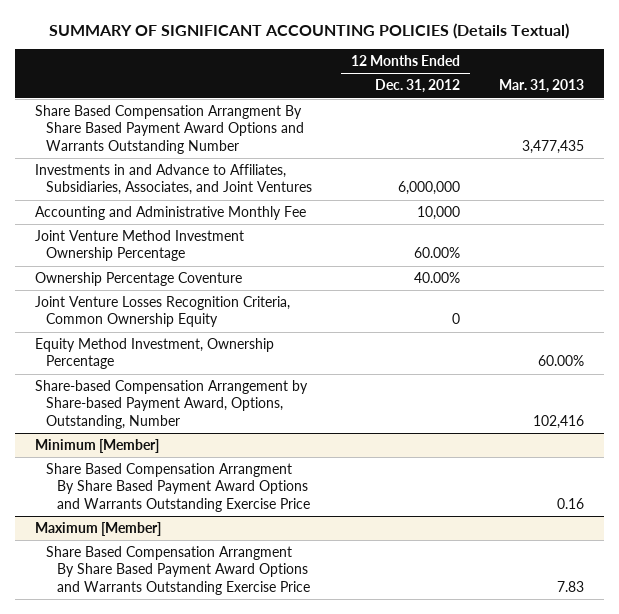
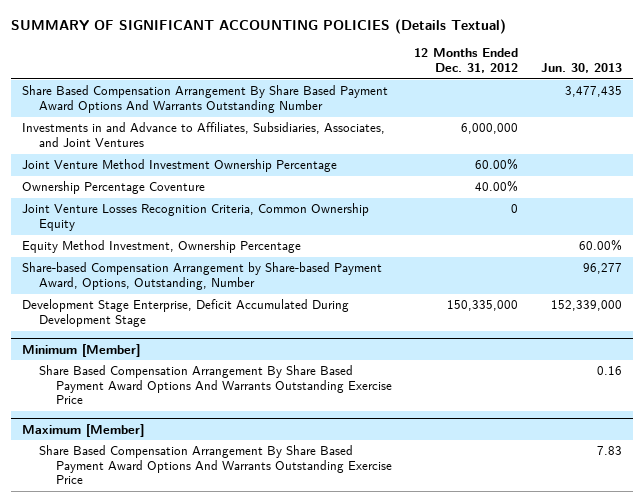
- | 12 Months Ended Dec. 31, 2012 | Mar. 31, 2013
+ | 12 Months Ended Dec. 31, 2012 | Jun. 30, 2013
- Share Based Compensation Arrangment By Share Based Payment Award Options and Warrants Outstanding Number | | 3,477,435
+ Share Based Compensation Arrangement By Share Based Payment Award Options And Warrants Outstanding Number | | 3,477,435
- Accounting and Administrative Monthly Fee | 10,000 |
+ Development Stage Enterprise, Deficit Accumulated During Development Stage | 150,335,000 | 152,339,000
@ Minimum [Member]
- Share Based Compensation Arrangment By Share Based Payment Award Options and Warrants Outstanding Exercise Price | | 0.16
+ Share Based Compensation Arrangement By Share Based Payment Award Options And Warrants Outstanding Exercise Price | | 0.16
@ Maximum [Member]
- Share Based Compensation Arrangment By Share Based Payment Award Options and Warrants Outstanding Exercise Price | | 7.83
+ Share Based Compensation Arrangement By Share Based Payment Award Options And Warrants Outstanding Exercise Price | | 7.83

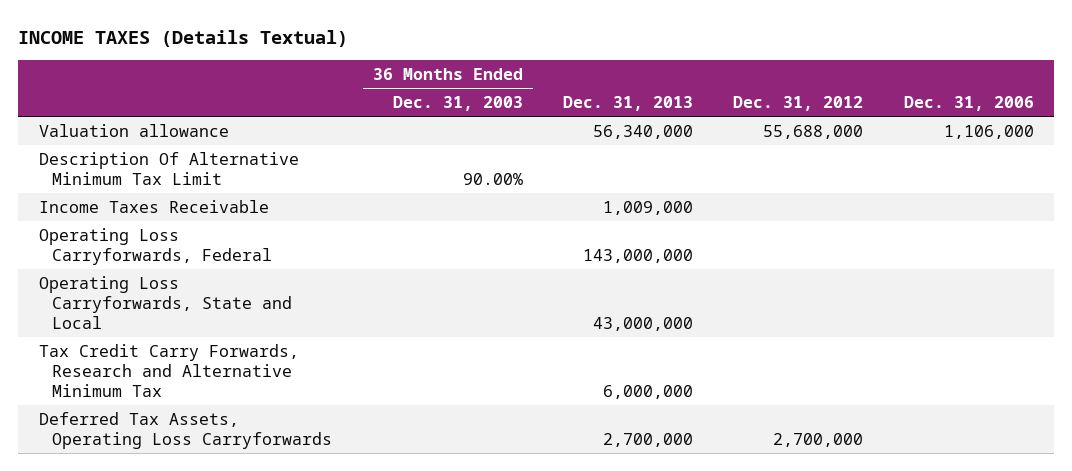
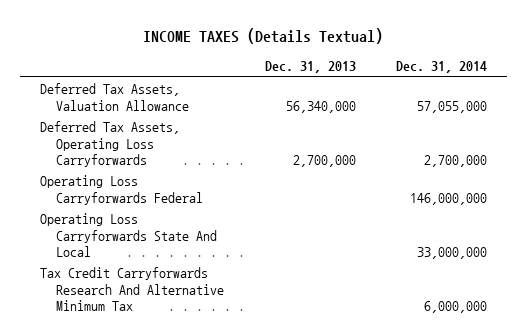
- | 36 Months Ended Dec. 31, 2003 | Dec. 31, 2013 | Dec. 31, 2012 | Dec. 31, 2006
+ | Dec. 31, 2013 | Dec. 31, 2014
- Valuation allowance | | 56,340,000 | 55,688,000 | 1,106,000
- Description Of Alternative Minimum Tax Limit | 90.00% | | |
- Income Taxes Receivable | | 1,009,000 | |
- Operating Loss Carryforwards, Federal | | 143,000,000 | |
- Operating Loss Carryforwards, State and Local | | 43,000,000 | |
- Tax Credit Carry Forwards, Research and Alternative Minimum Tax | | 6,000,000 | |
+ Deferred Tax Assets, Valuation Allowance | 56,340,000 | 57,055,000
+ Operating Loss Carryforwards Federal | | 146,000,000
+ Operating Loss Carryforwards State And Local | | 33,000,000
+ Tax Credit Carryforwards Research And Alternative Minimum Tax | | 6,000,000

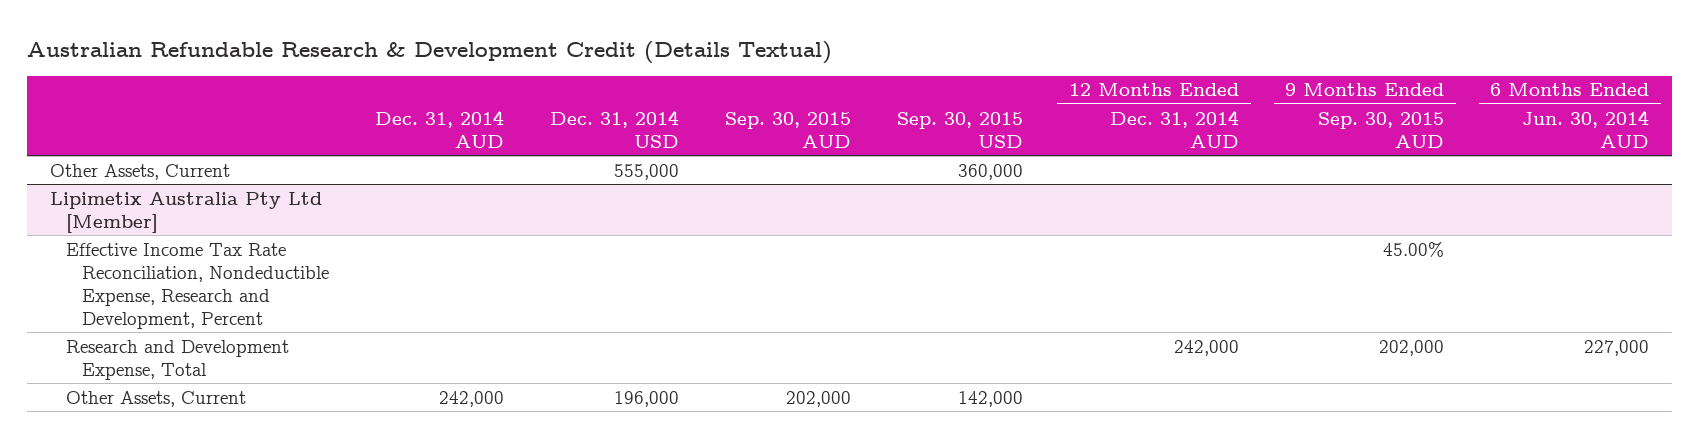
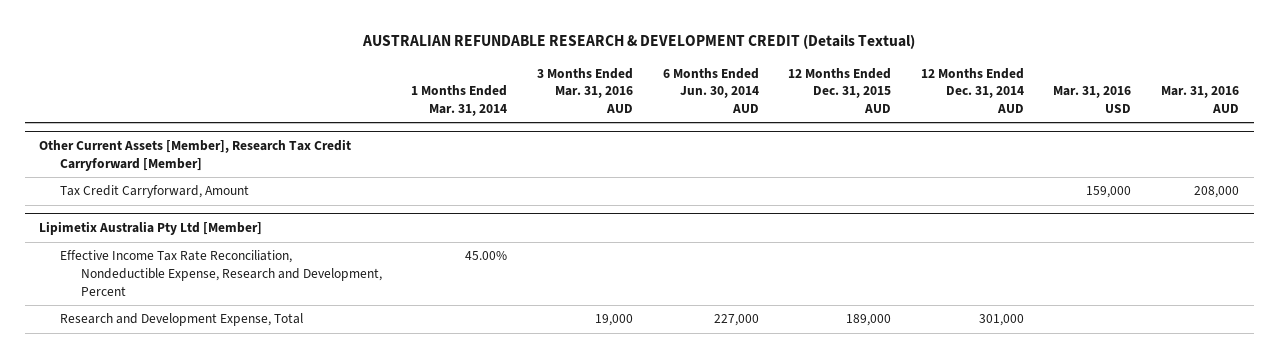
- Australian Refundable Research & Development Credit (Details Textual)
+ AUSTRALIAN REFUNDABLE RESEARCH & DEVELOPMENT CREDIT (Details Textual)
- | Dec. 31, 2014 AUD | Dec. 31, 2014 USD | Sep. 30, 2015 AUD | Sep. 30, 2015 USD | 12 Months Ended Dec. 31, 2014 AUD | 9 Months Ended Sep. 30, 2015 AUD | 6 Months Ended Jun. 30, 2014 AUD
+ | 1 Months Ended Mar. 31, 2014 | 3 Months Ended Mar. 31, 2016 AUD | 6 Months Ended Jun. 30, 2014 AUD | 12 Months Ended Dec. 31, 2015 AUD | 12 Months Ended Dec. 31, 2014 AUD | Mar. 31, 2016 USD | Mar. 31, 2016 AUD
- Other Assets, Current | | 555,000 | | 360,000 | | |
+ Other Current Assets [Member], Research Tax Credit Carryforward [Member]
+ Tax Credit Carryforward, Amount | | | | | | 159,000 | 208,000
@ Lipimetix Australia Pty Ltd [Member]
- Research and Development Expense, Total | | | | | 242,000 | 202,000 | 227,000
- Other Assets, Current | 242,000 | 196,000 | 202,000 | 142,000 | | |
+ Research and Development Expense, Total | | 19,000 | 227,000 | 189,000 | 301,000 | |

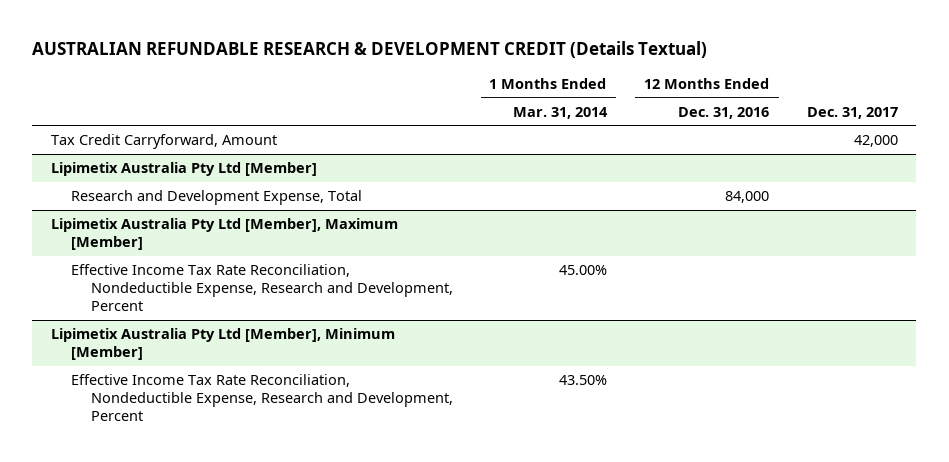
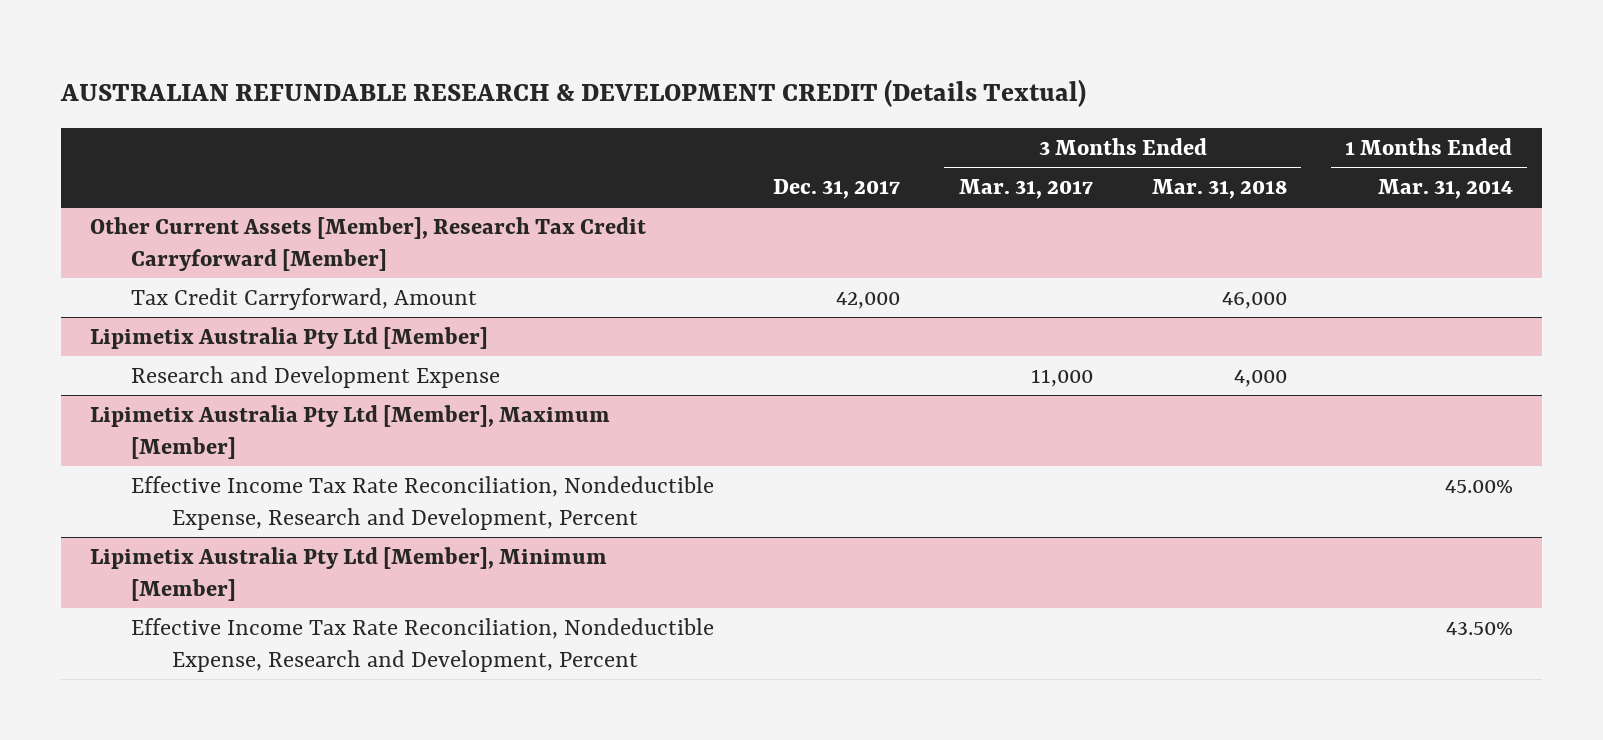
- | 1 Months Ended Mar. 31, 2014 | 12 Months Ended Dec. 31, 2016 | Dec. 31, 2017
+ | Dec. 31, 2017 | 3 Months Ended Mar. 31, 2017 | 3 Months Ended Mar. 31, 2018 | 1 Months Ended Mar. 31, 2014
+ Other Current Assets [Member], Research Tax Credit Carryforward [Member]
@ Lipimetix Australia Pty Ltd [Member]
- Research and Development Expense, Total | | 84,000 |
+ Research and Development Expense | | 11,000 | 4,000 |

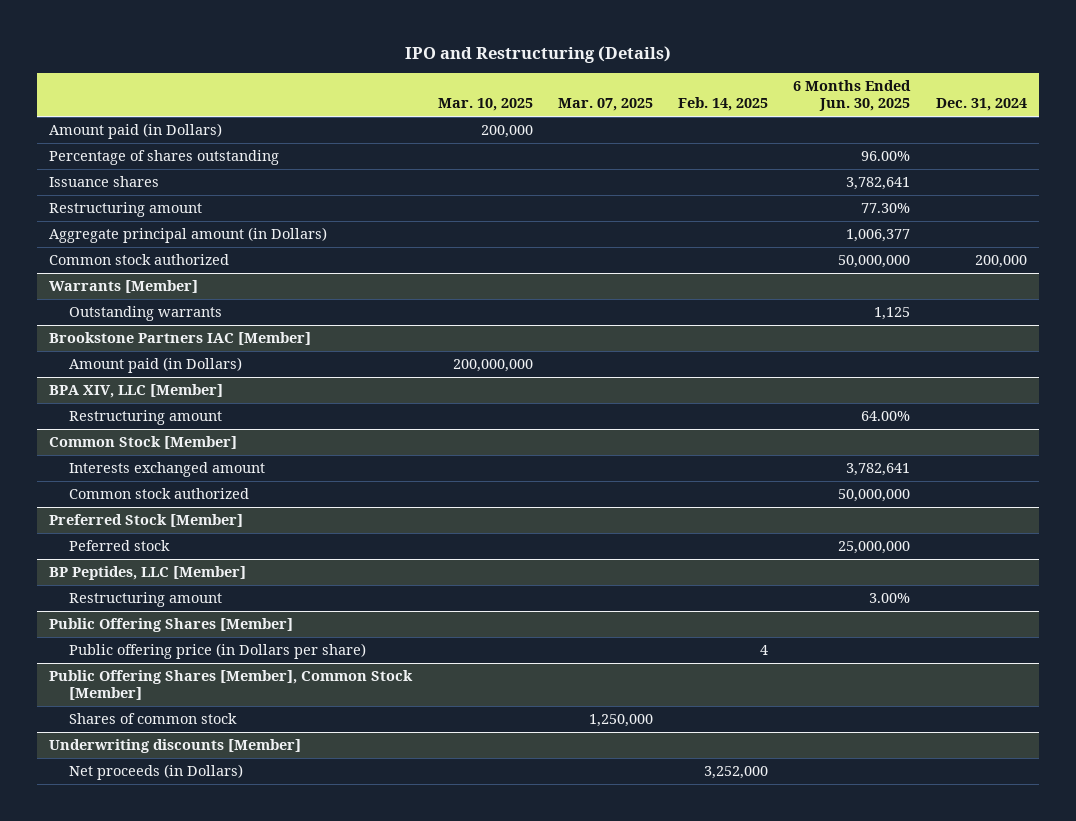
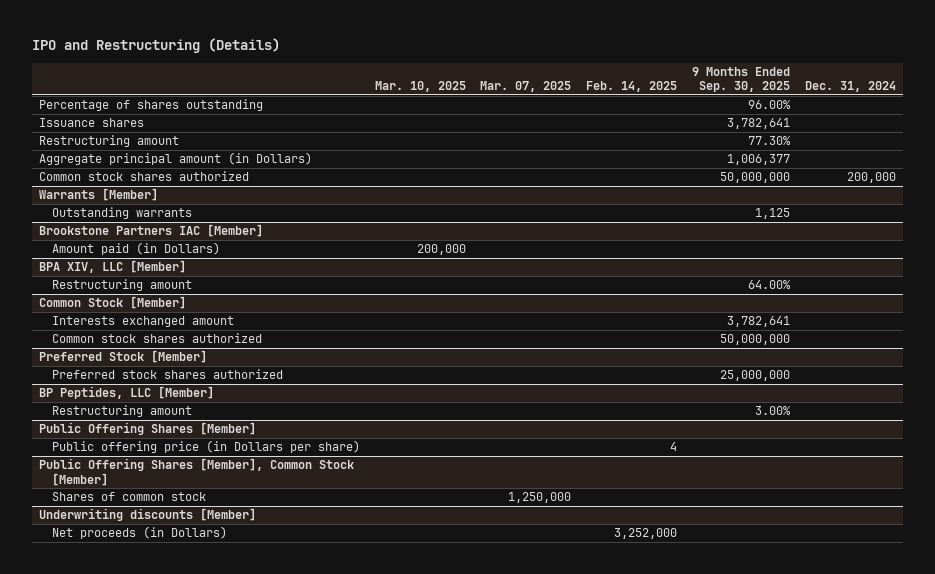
- | Mar. 10, 2025 | Mar. 07, 2025 | Feb. 14, 2025 | 6 Months Ended Jun. 30, 2025 | Dec. 31, 2024
+ | Mar. 10, 2025 | Mar. 07, 2025 | Feb. 14, 2025 | 9 Months Ended Sep. 30, 2025 | Dec. 31, 2024
- Amount paid (in Dollars) | 200,000 | | | |
- Common stock authorized | | | | 50,000,000 | 200,000
+ Common stock shares authorized | | | | 50,000,000 | 200,000
@ Brookstone Partners IAC [Member]
- Amount paid (in Dollars) | 200,000,000 | | | |
+ Amount paid (in Dollars) | 200,000 | | | |
@ Common Stock [Member]
- Common stock authorized | | | | 50,000,000 |
+ Common stock shares authorized | | | | 50,000,000 |
@ Preferred Stock [Member]
- Peferred stock | | | | 25,000,000 |
+ Preferred stock shares authorized | | | | 25,000,000 |

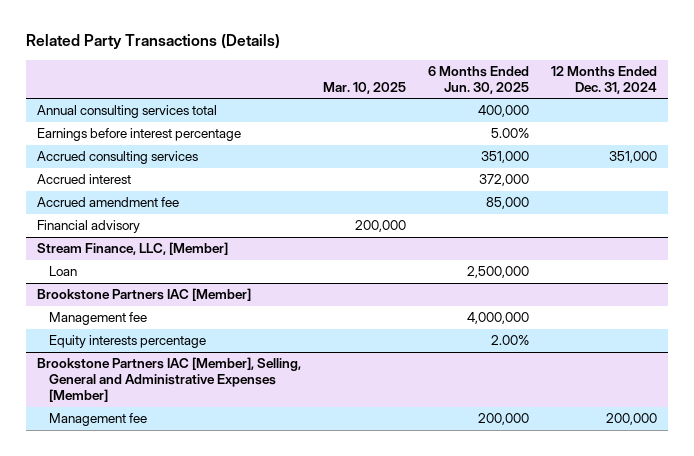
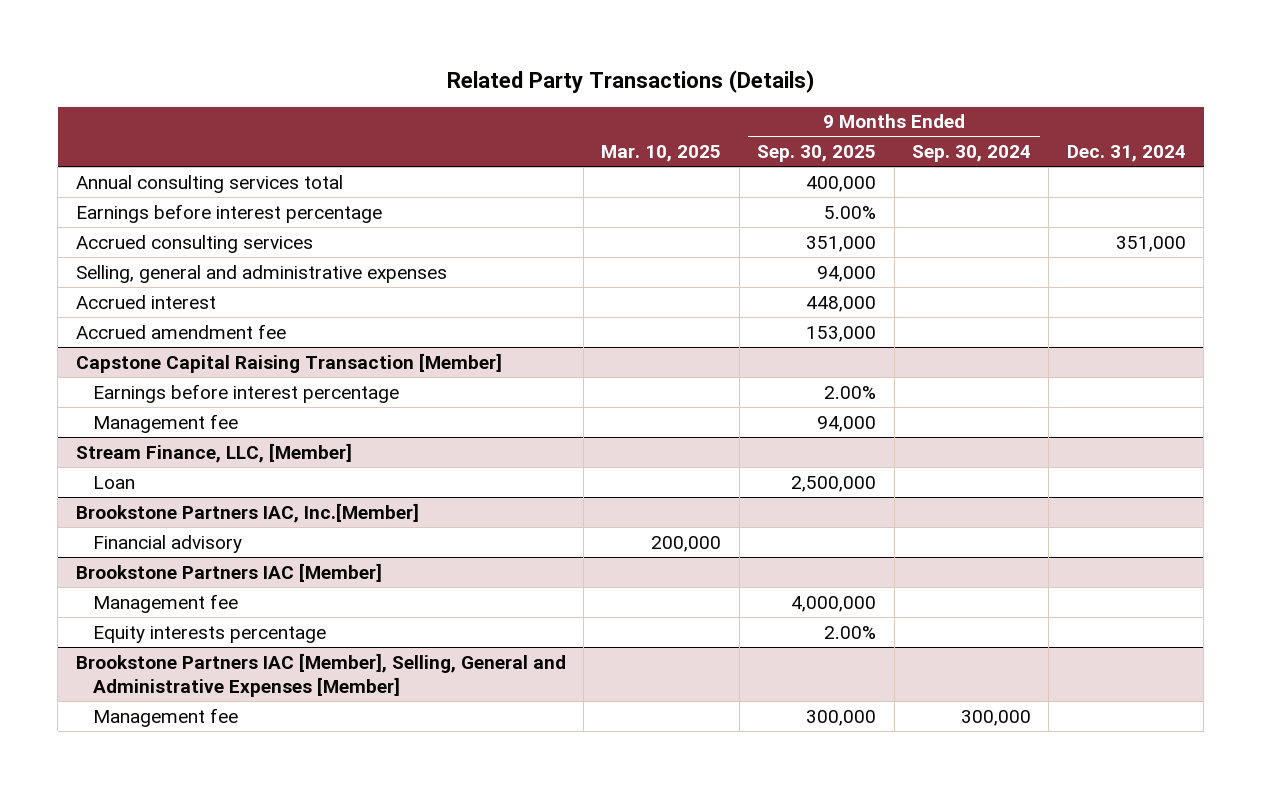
- | Mar. 10, 2025 | 6 Months Ended Jun. 30, 2025 | 12 Months Ended Dec. 31, 2024
+ | Mar. 10, 2025 | 9 Months Ended Sep. 30, 2025 | 9 Months Ended Sep. 30, 2024 | Dec. 31, 2024
+ Selling, general and administrative expenses | | 94,000 | |
- Financial advisory | 200,000 | |
+ Capstone Capital Raising Transaction [Member]
+ Earnings before interest percentage | | 2.00% | |
+ Management fee | | 94,000 | |
+ Brookstone Partners IAC, Inc.[Member]
+ Financial advisory | 200,000 | | |

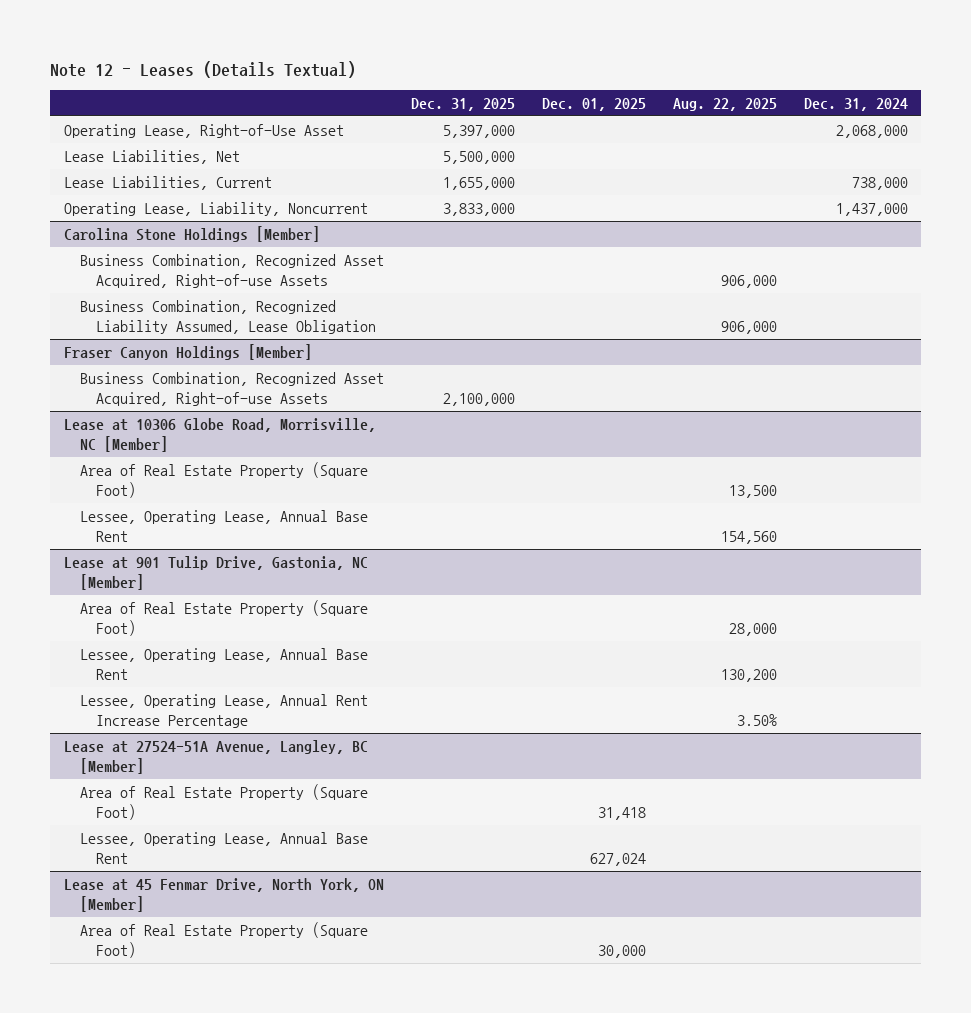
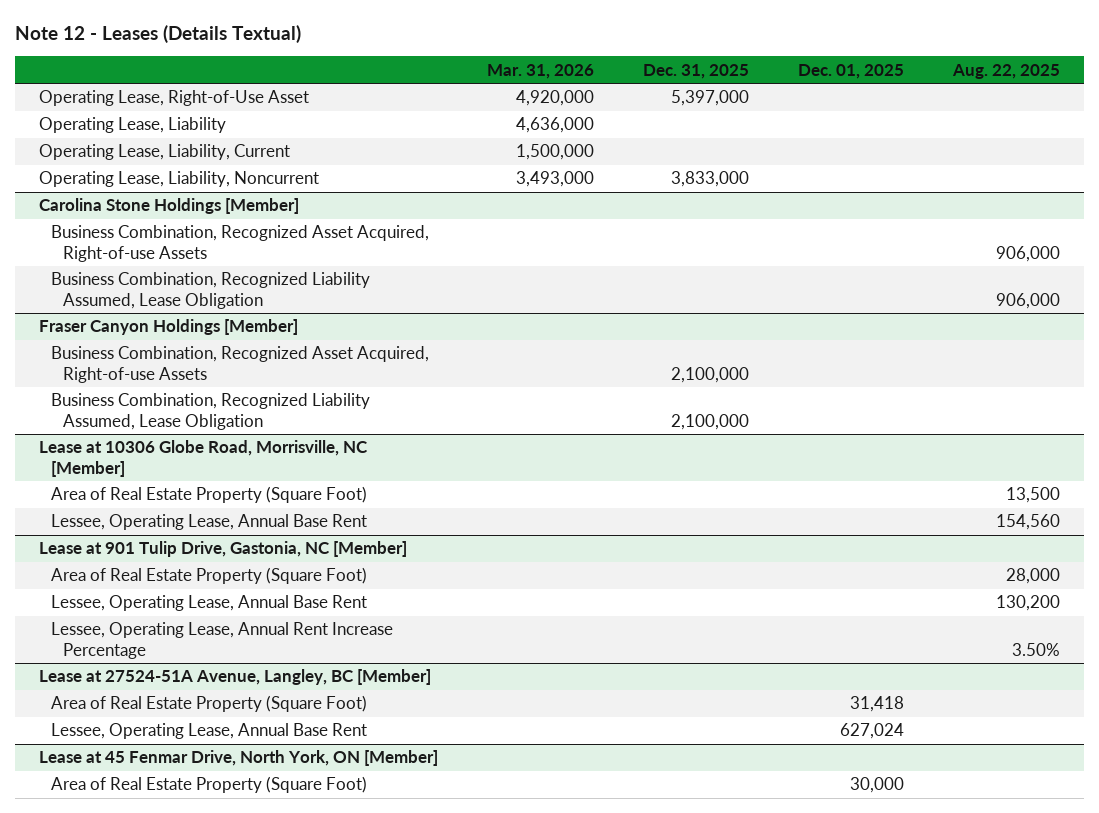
- | Dec. 31, 2025 | Dec. 01, 2025 | Aug. 22, 2025 | Dec. 31, 2024
+ | Mar. 31, 2026 | Dec. 31, 2025 | Dec. 01, 2025 | Aug. 22, 2025
- Lease Liabilities, Net | 5,500,000 | | |
- Lease Liabilities, Current | 1,655,000 | | | 738,000
+ Operating Lease, Liability | 4,636,000 | | |
+ Operating Lease, Liability, Current | 1,500,000 | | |
@ Fraser Canyon Holdings [Member]
+ Business Combination, Recognized Liability Assumed, Lease Obligation | | 2,100,000 | |

